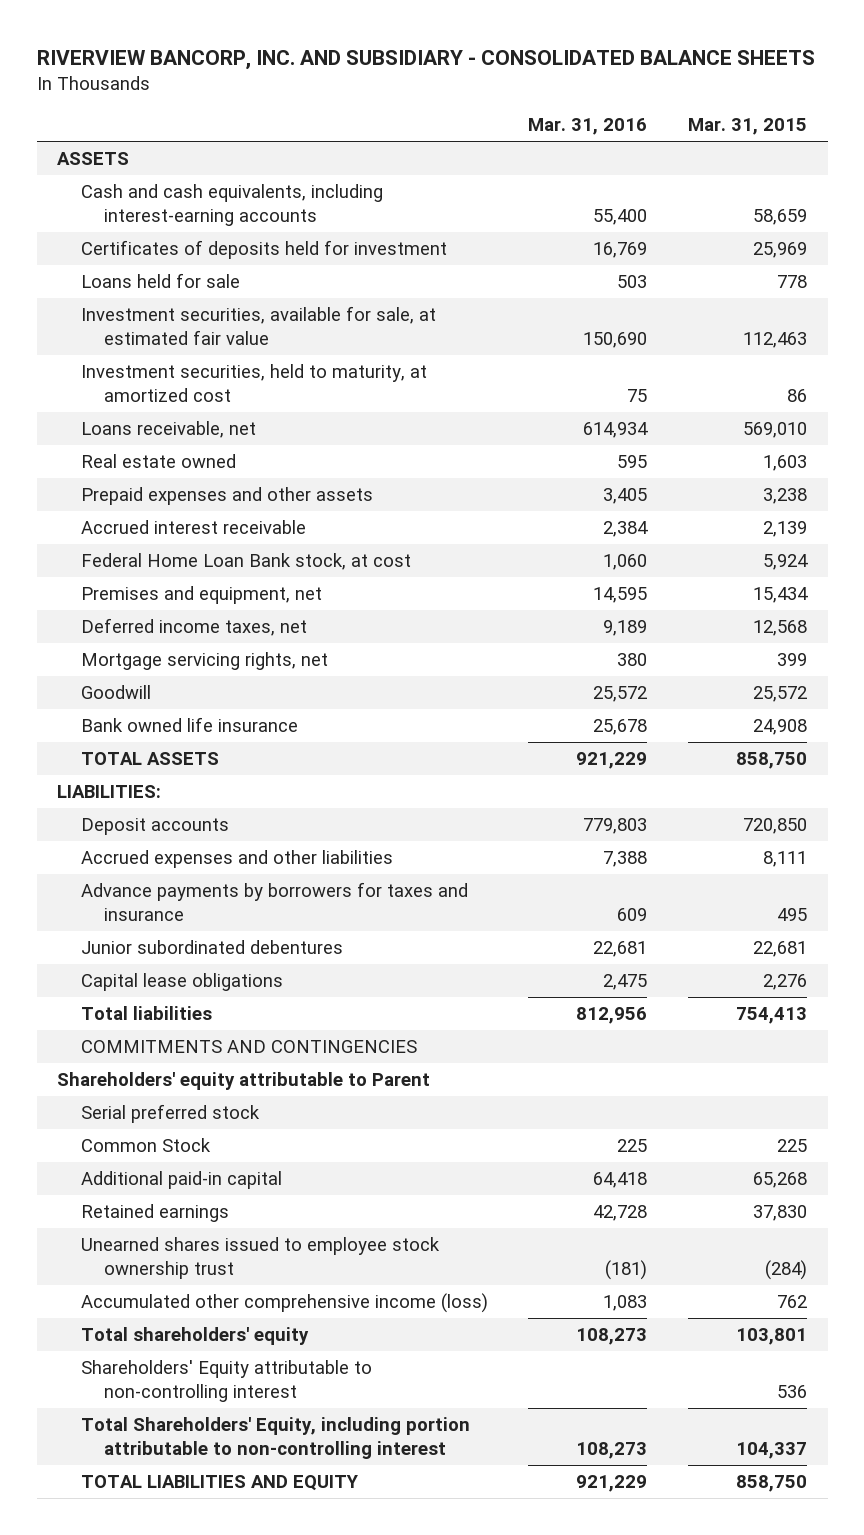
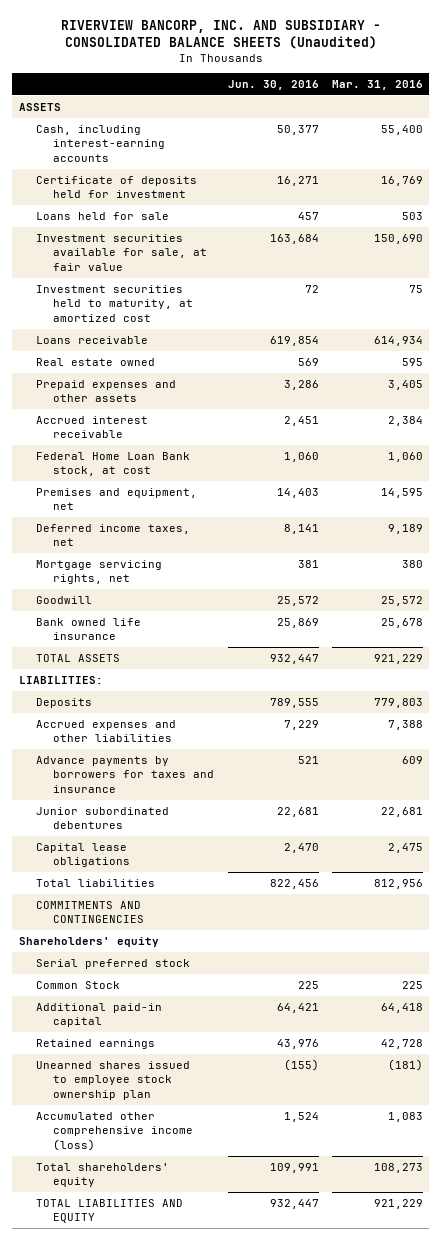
- RIVERVIEW BANCORP, INC. AND SUBSIDIARY - CONSOLIDATED BALANCE SHEETS
+ RIVERVIEW BANCORP, INC. AND SUBSIDIARY - CONSOLIDATED BALANCE SHEETS (Unaudited)
- | Mar. 31, 2016 | Mar. 31, 2015
+ | Jun. 30, 2016 | Mar. 31, 2016
- Cash and cash equivalents, including interest-earning accounts | 55,400 | 58,659
- Certificates of deposits held for investment | 16,769 | 25,969
+ Cash, including interest-earning accounts | 50,377 | 55,400
+ Certificate of deposits held for investment | 16,271 | 16,769
- Investment securities, available for sale, at estimated fair value | 150,690 | 112,463
- Investment securities, held to maturity, at amortized cost | 75 | 86
- Loans receivable, net | 614,934 | 569,010
+ Investment securities available for sale, at fair value | 163,684 | 150,690
+ Investment securities held to maturity, at amortized cost | 72 | 75
+ Loans receivable | 619,854 | 614,934
- Deposit accounts | 779,803 | 720,850
+ Deposits | 789,555 | 779,803
- Shareholders' equity attributable to Parent
+ Shareholders' equity
- Unearned shares issued to employee stock ownership trust | (181) | (284)
+ Unearned shares issued to employee stock ownership plan | (155) | (181)
- Shareholders' Equity attributable to non-controlling interest | | 536
- Total Shareholders' Equity, including portion attributable to non-controlling interest | 108,273 | 104,337

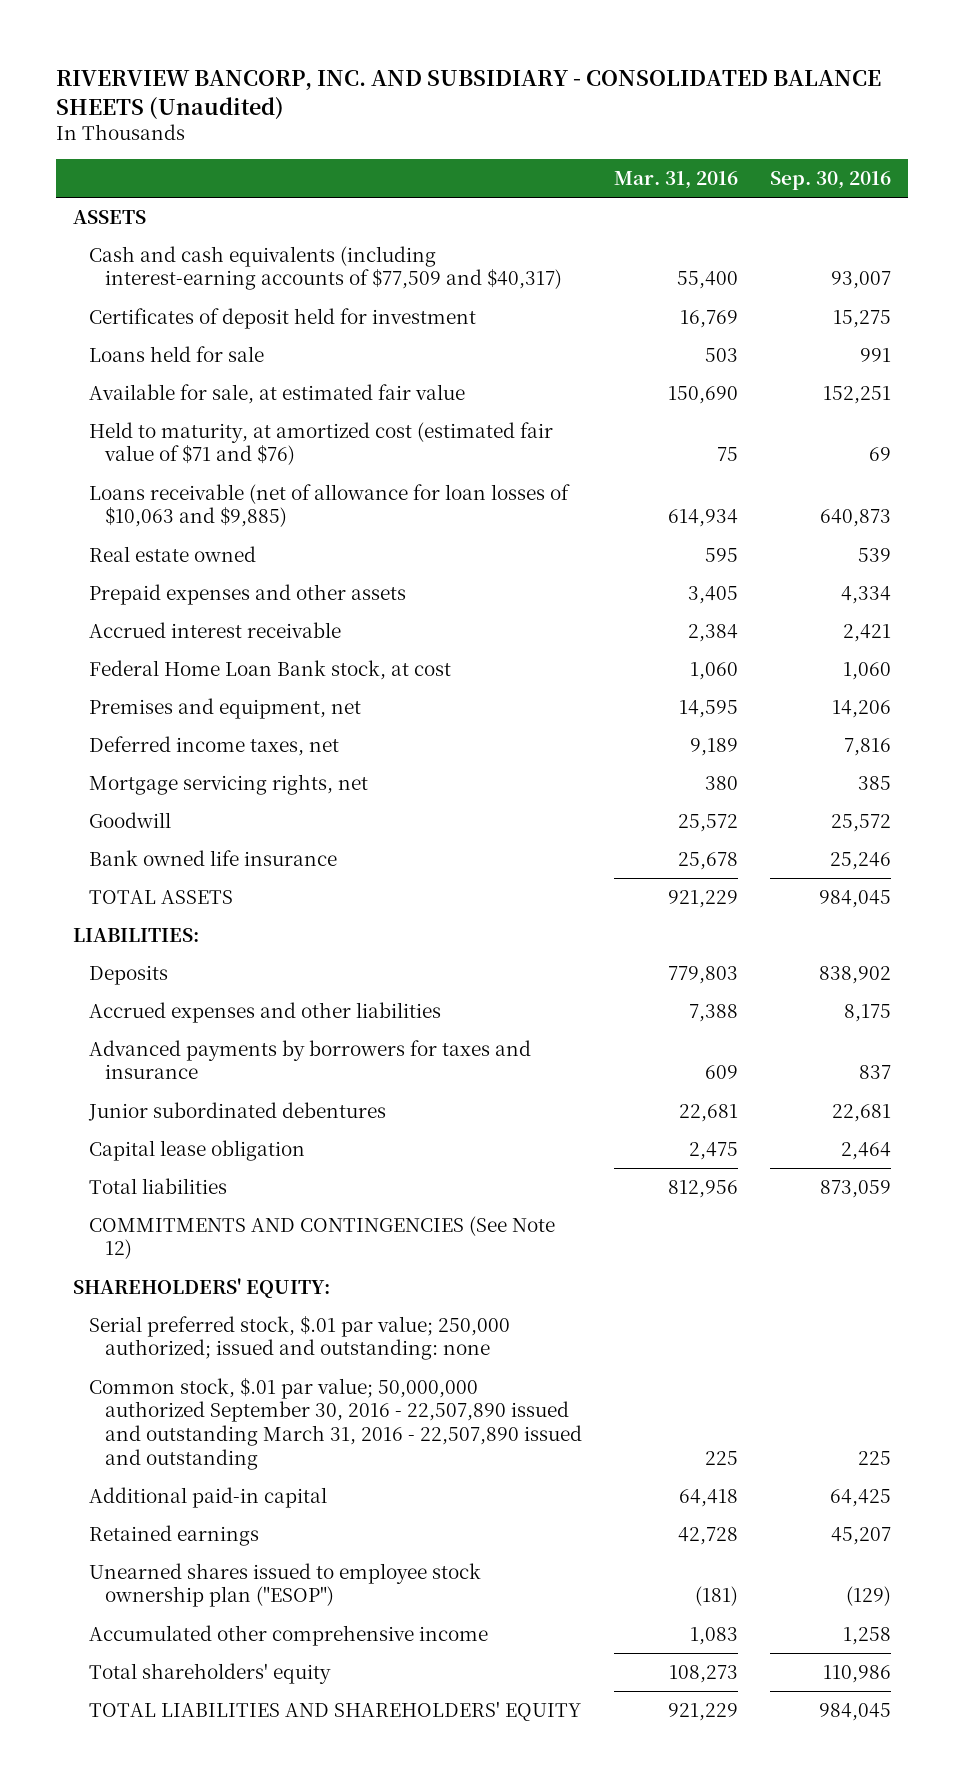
- | Jun. 30, 2016 | Mar. 31, 2016
+ | Mar. 31, 2016 | Sep. 30, 2016
- Cash, including interest-earning accounts | 50,377 | 55,400
- Certificate of deposits held for investment | 16,271 | 16,769
+ Cash and cash equivalents (including interest-earning accounts of $77,509 and $40,317) | 55,400 | 93,007
+ Certificates of deposit held for investment | 16,769 | 15,275
- Investment securities available for sale, at fair value | 163,684 | 150,690
- Investment securities held to maturity, at amortized cost | 72 | 75
- Loans receivable | 619,854 | 614,934
+ Available for sale, at estimated fair value | 150,690 | 152,251
+ Held to maturity, at amortized cost (estimated fair value of $71 and $76) | 75 | 69
+ Loans receivable (net of allowance for loan losses of $10,063 and $9,885) | 614,934 | 640,873
- Advance payments by borrowers for taxes and insurance | 521 | 609
+ Advanced payments by borrowers for taxes and insurance | 609 | 837
- Capital lease obligations | 2,470 | 2,475
+ Capital lease obligation | 2,475 | 2,464
- COMMITMENTS AND CONTINGENCIES
- Shareholders' equity
- Serial preferred stock
- Common Stock | 225 | 225
+ COMMITMENTS AND CONTINGENCIES (See Note 12)
+ SHAREHOLDERS' EQUITY:
+ Serial preferred stock, $.01 par value; 250,000 authorized; issued and outstanding: none
+ Common stock, $.01 par value; 50,000,000 authorized September 30, 2016 - 22,507,890 issued and outstanding March 31, 2016 - 22,507,890 issued and outstanding | 225 | 225
- Unearned shares issued to employee stock ownership plan | (155) | (181)
- Accumulated other comprehensive income (loss) | 1,524 | 1,083
+ Unearned shares issued to employee stock ownership plan ("ESOP") | (181) | (129)
+ Accumulated other comprehensive income | 1,083 | 1,258
- TOTAL LIABILITIES AND EQUITY | 932,447 | 921,229
+ TOTAL LIABILITIES AND SHAREHOLDERS' EQUITY | 921,229 | 984,045

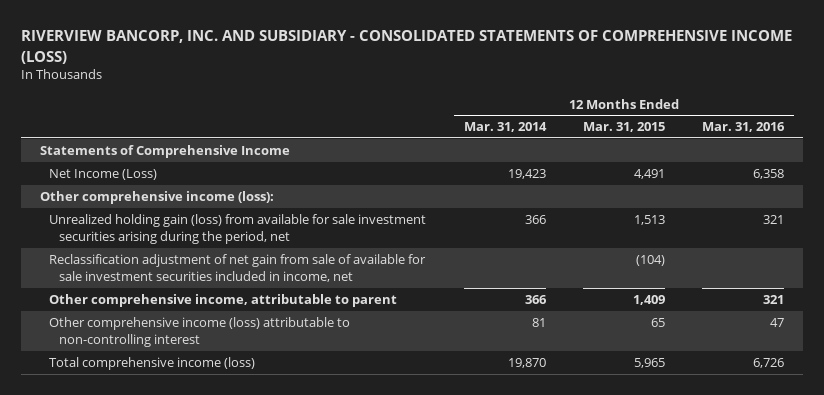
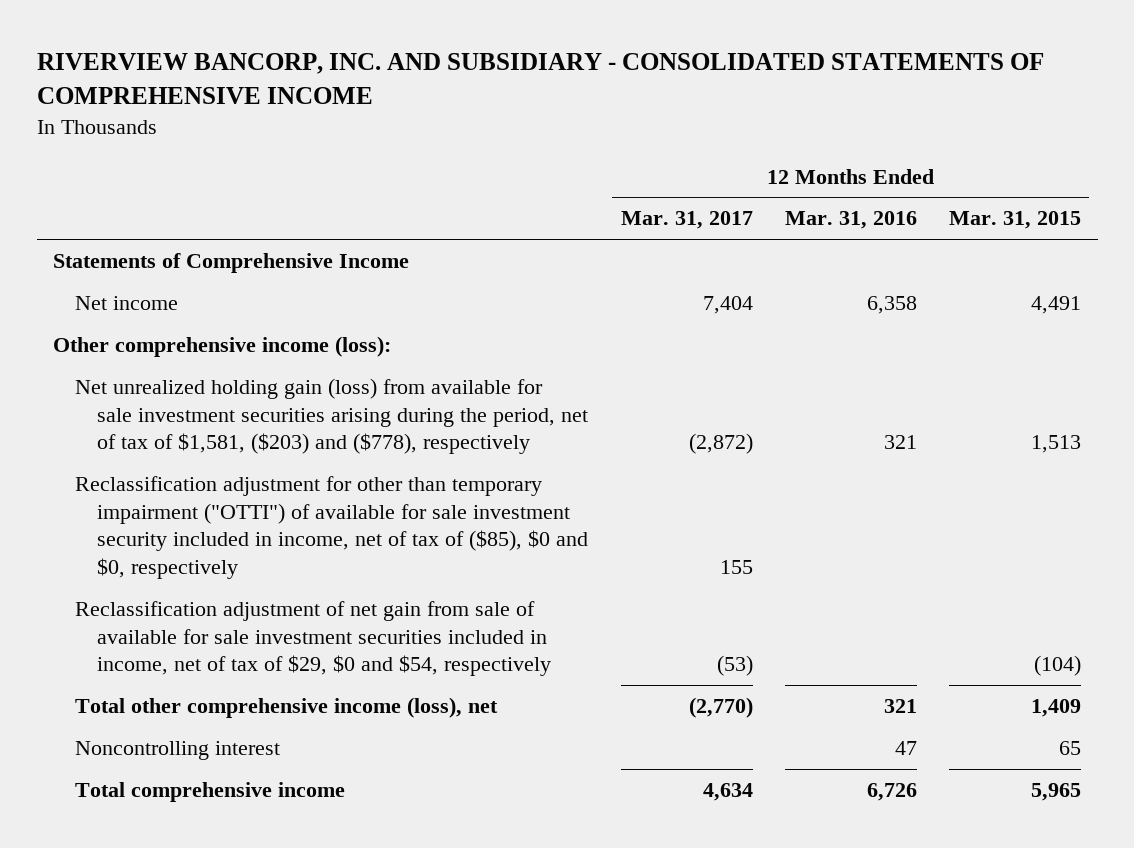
- RIVERVIEW BANCORP, INC. AND SUBSIDIARY - CONSOLIDATED STATEMENTS OF COMPREHENSIVE INCOME (LOSS)
+ RIVERVIEW BANCORP, INC. AND SUBSIDIARY - CONSOLIDATED STATEMENTS OF COMPREHENSIVE INCOME
- | 12 Months Ended Mar. 31, 2014 | 12 Months Ended Mar. 31, 2015 | 12 Months Ended Mar. 31, 2016
+ | 12 Months Ended Mar. 31, 2017 | 12 Months Ended Mar. 31, 2016 | 12 Months Ended Mar. 31, 2015
- Net Income (Loss) | 19,423 | 4,491 | 6,358
+ Net income | 7,404 | 6,358 | 4,491
- Unrealized holding gain (loss) from available for sale investment securities arising during the period, net | 366 | 1,513 | 321
- Reclassification adjustment of net gain from sale of available for sale investment securities included in income, net | | (104) |
- Other comprehensive income, attributable to parent | 366 | 1,409 | 321
- Other comprehensive income (loss) attributable to non-controlling interest | 81 | 65 | 47
- Total comprehensive income (loss) | 19,870 | 5,965 | 6,726
+ Net unrealized holding gain (loss) from available for sale investment securities arising during the period, net of tax of $1,581, ($203) and ($778), respectively | (2,872) | 321 | 1,513
+ Reclassification adjustment for other than temporary impairment ("OTTI") of available for sale investment security included in income, net of tax of ($85), $0 and $0, respectively | 155 | |
+ Reclassification adjustment of net gain from sale of available for sale investment securities included in income, net of tax of $29, $0 and $54, respectively | (53) | | (104)
+ Total other comprehensive income (loss), net | (2,770) | 321 | 1,409
+ Noncontrolling interest | | 47 | 65
+ Total comprehensive income | 4,634 | 6,726 | 5,965

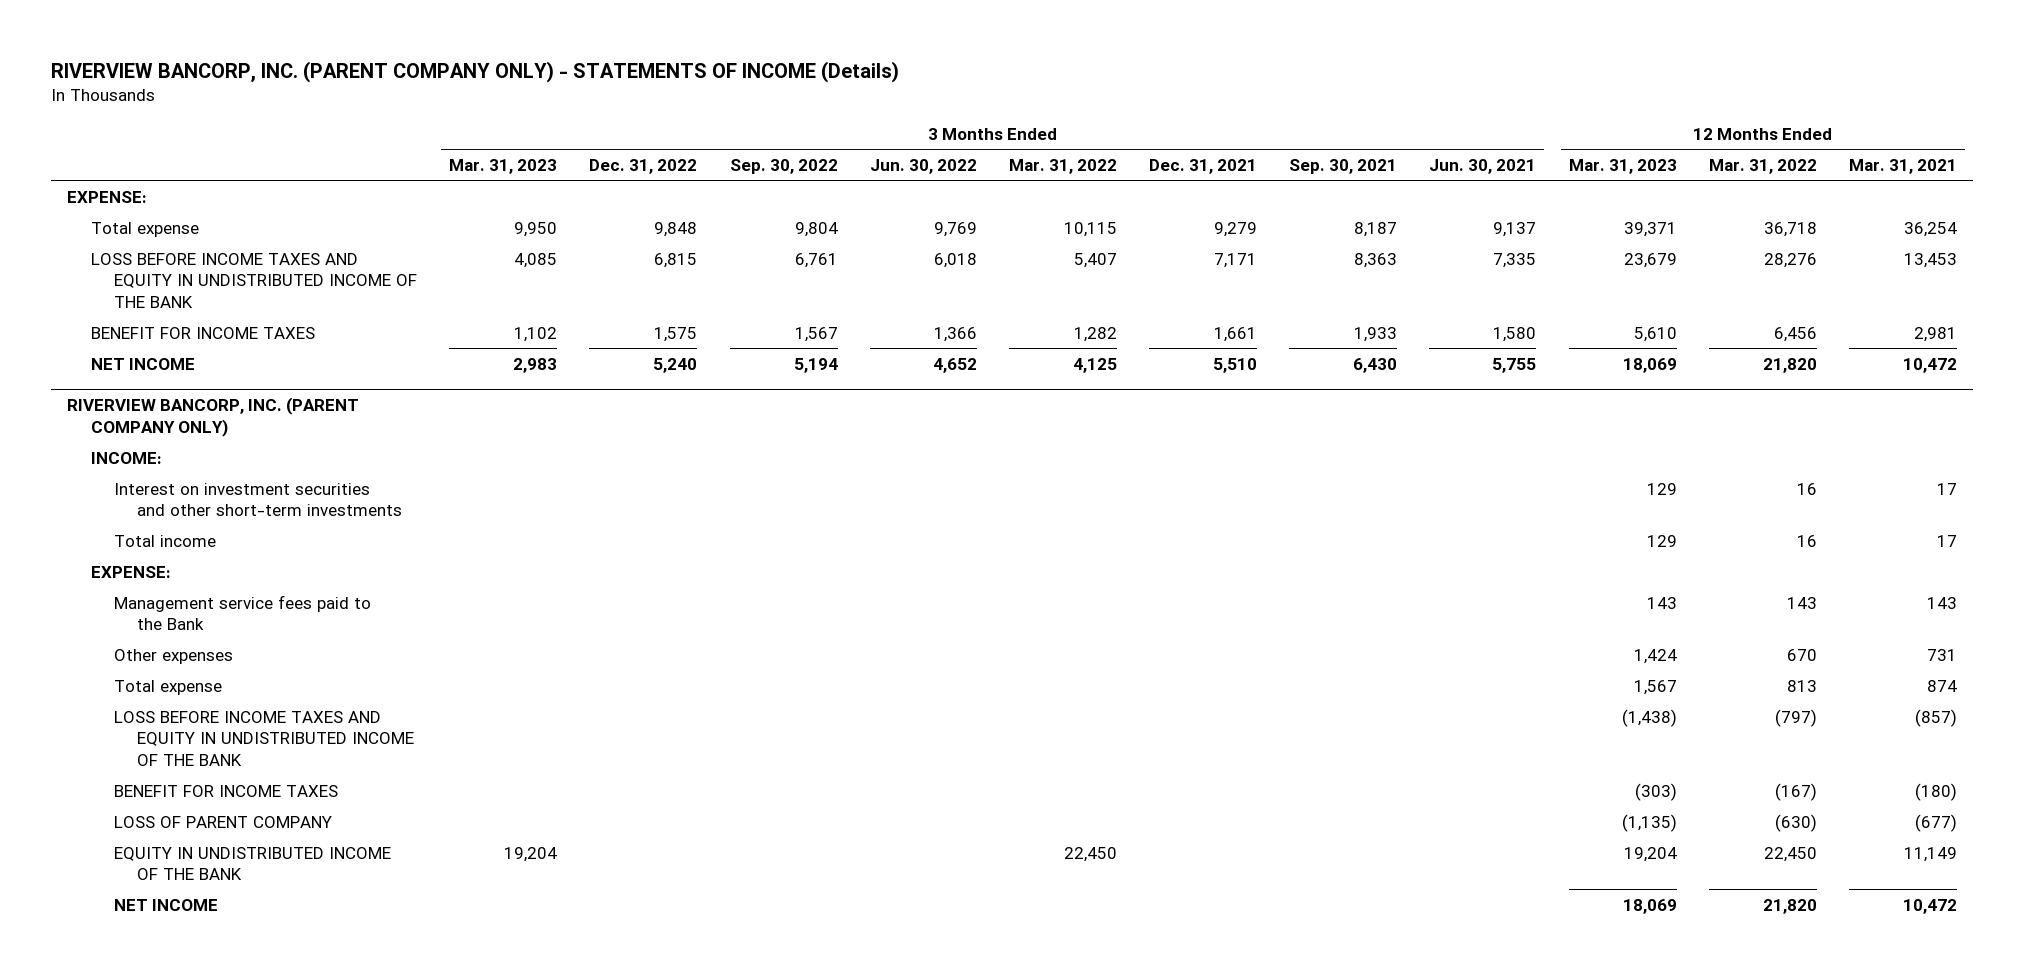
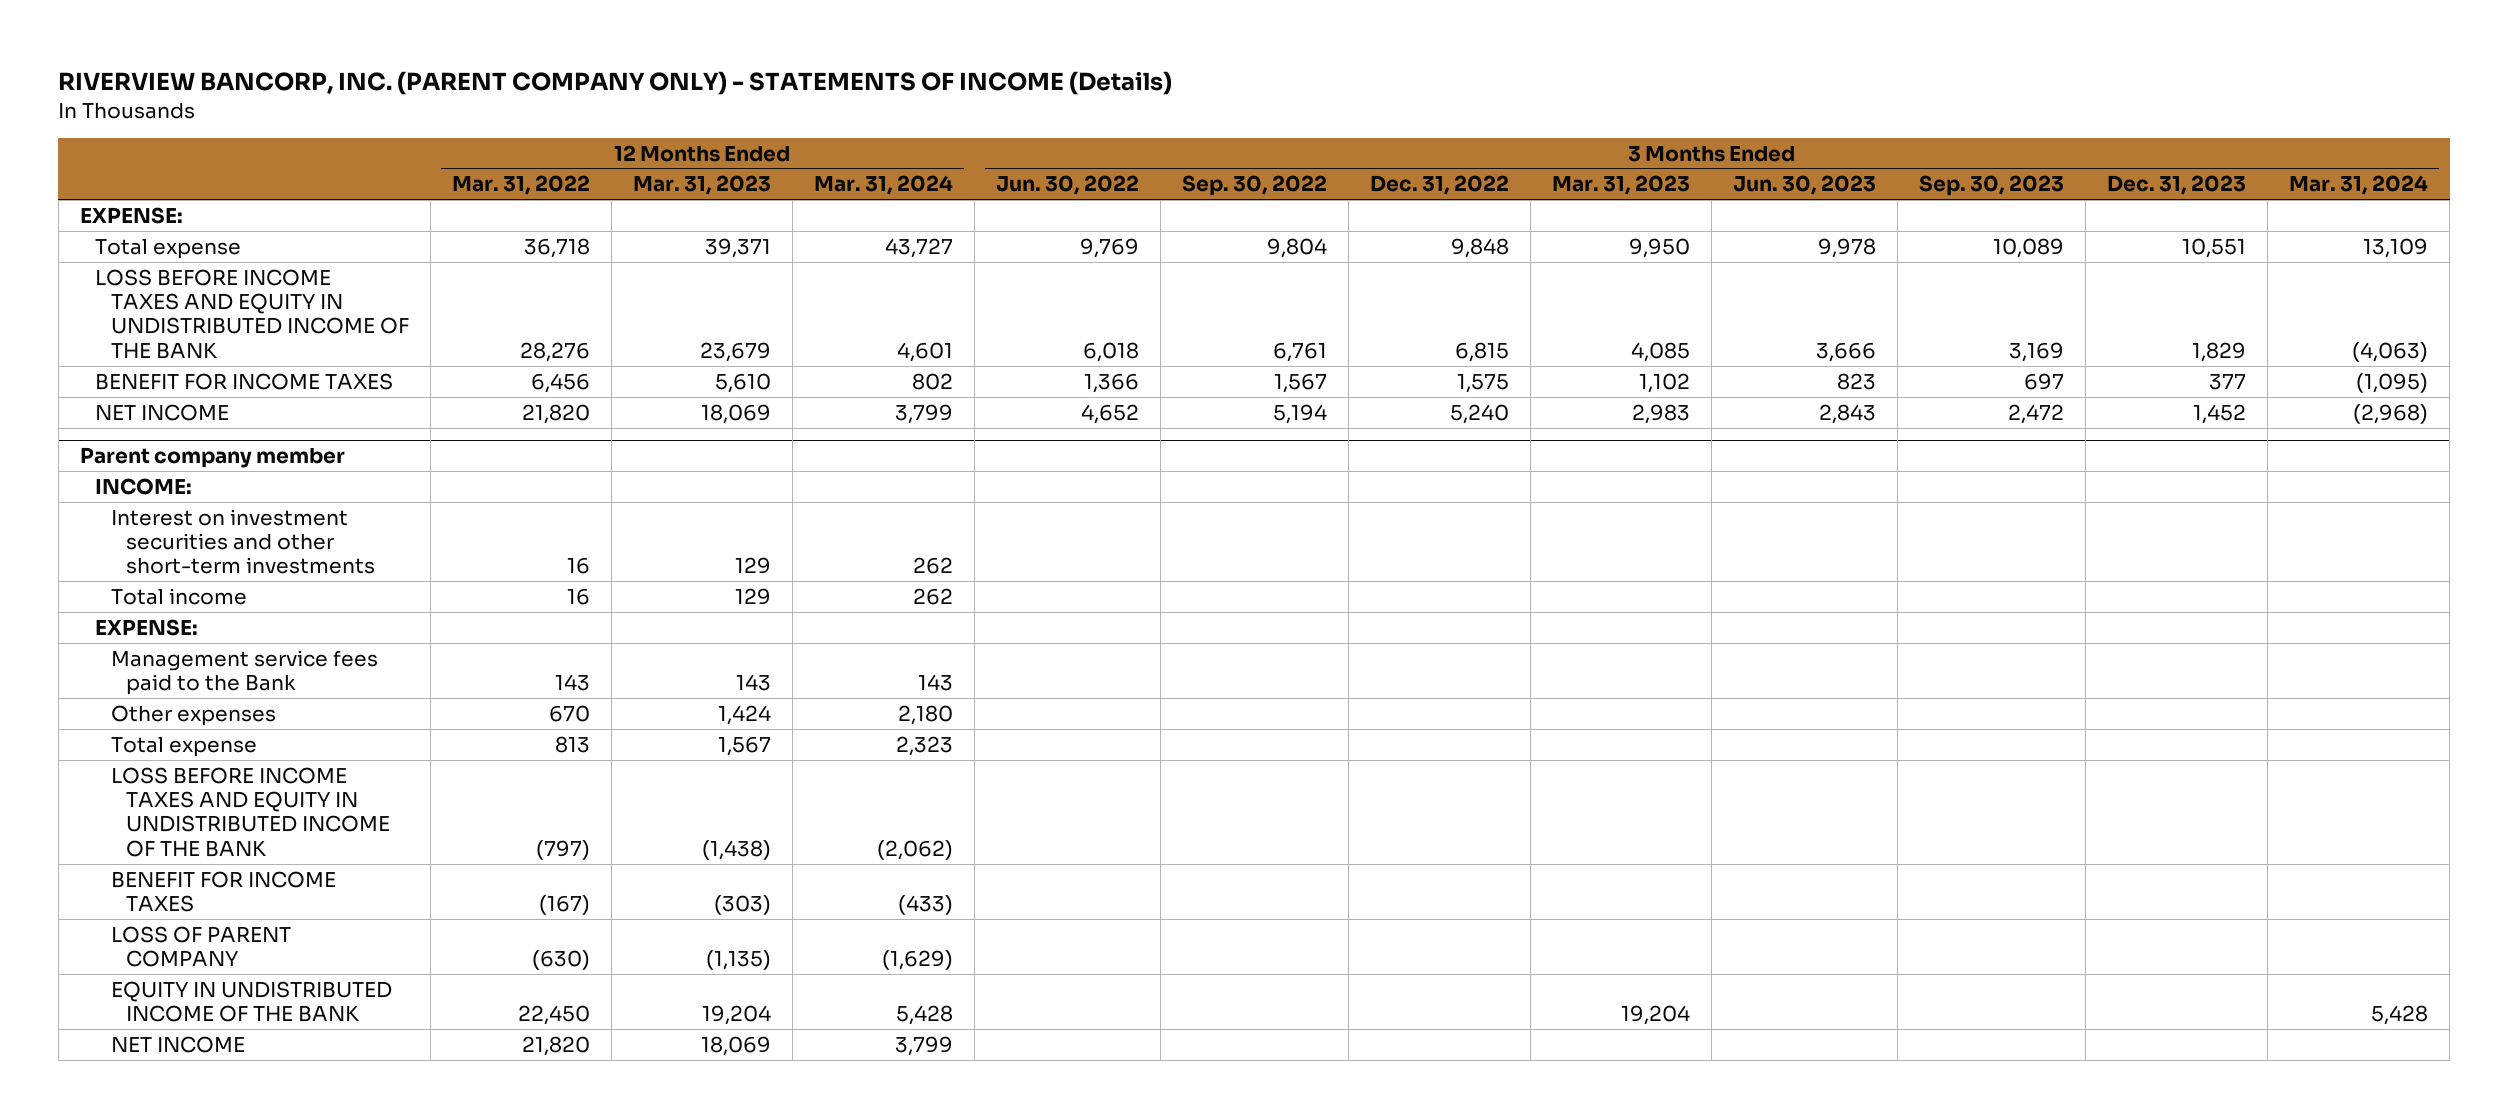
- | 3 Months Ended Mar. 31, 2023 | 3 Months Ended Dec. 31, 2022 | 3 Months Ended Sep. 30, 2022 | 3 Months Ended Jun. 30, 2022 | 3 Months Ended Mar. 31, 2022 | 3 Months Ended Dec. 31, 2021 | 3 Months Ended Sep. 30, 2021 | 3 Months Ended Jun. 30, 2021 | 12 Months Ended Mar. 31, 2023 | 12 Months Ended Mar. 31, 2022 | 12 Months Ended Mar. 31, 2021
+ | 12 Months Ended Mar. 31, 2022 | 12 Months Ended Mar. 31, 2023 | 12 Months Ended Mar. 31, 2024 | 3 Months Ended Jun. 30, 2022 | 3 Months Ended Sep. 30, 2022 | 3 Months Ended Dec. 31, 2022 | 3 Months Ended Mar. 31, 2023 | 3 Months Ended Jun. 30, 2023 | 3 Months Ended Sep. 30, 2023 | 3 Months Ended Dec. 31, 2023 | 3 Months Ended Mar. 31, 2024
- RIVERVIEW BANCORP, INC. (PARENT COMPANY ONLY)
+ Parent company member

